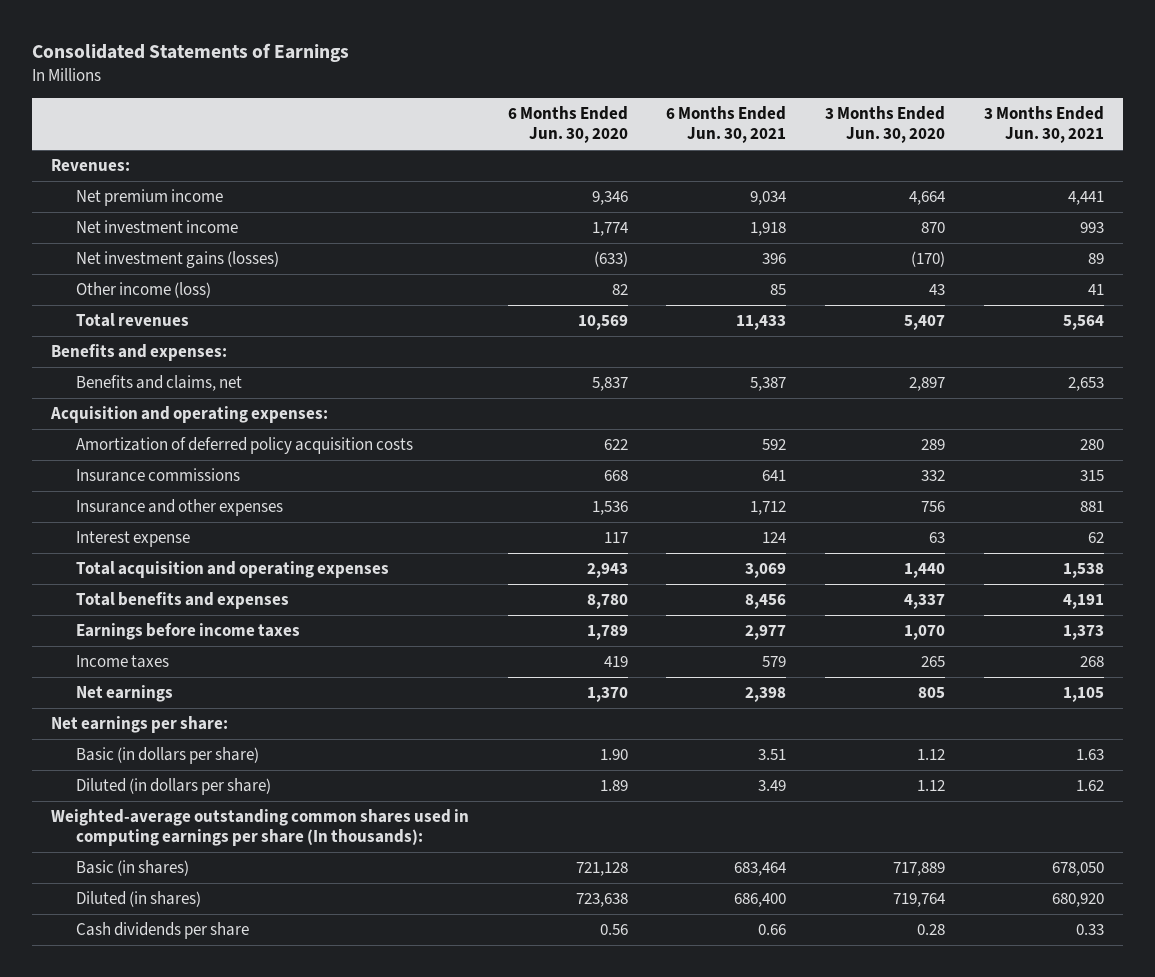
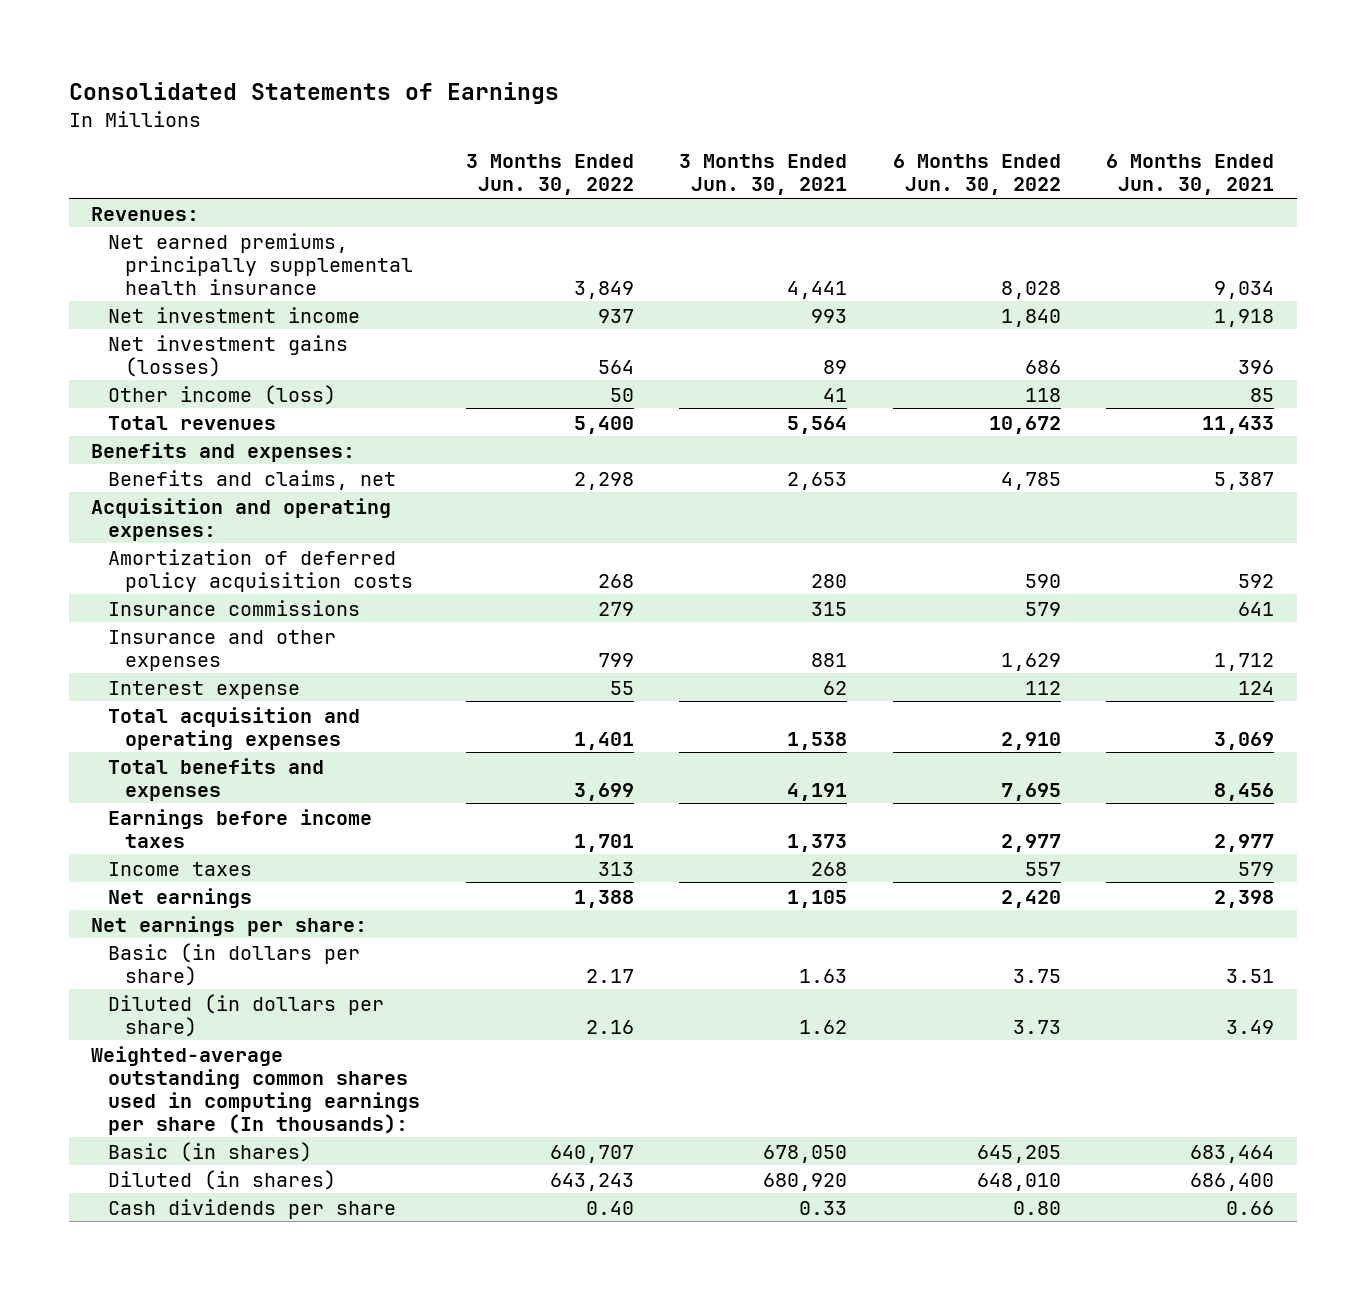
- | 6 Months Ended Jun. 30, 2020 | 6 Months Ended Jun. 30, 2021 | 3 Months Ended Jun. 30, 2020 | 3 Months Ended Jun. 30, 2021
+ | 3 Months Ended Jun. 30, 2022 | 3 Months Ended Jun. 30, 2021 | 6 Months Ended Jun. 30, 2022 | 6 Months Ended Jun. 30, 2021
- Net premium income | 9,346 | 9,034 | 4,664 | 4,441
+ Net earned premiums, principally supplemental health insurance | 3,849 | 4,441 | 8,028 | 9,034

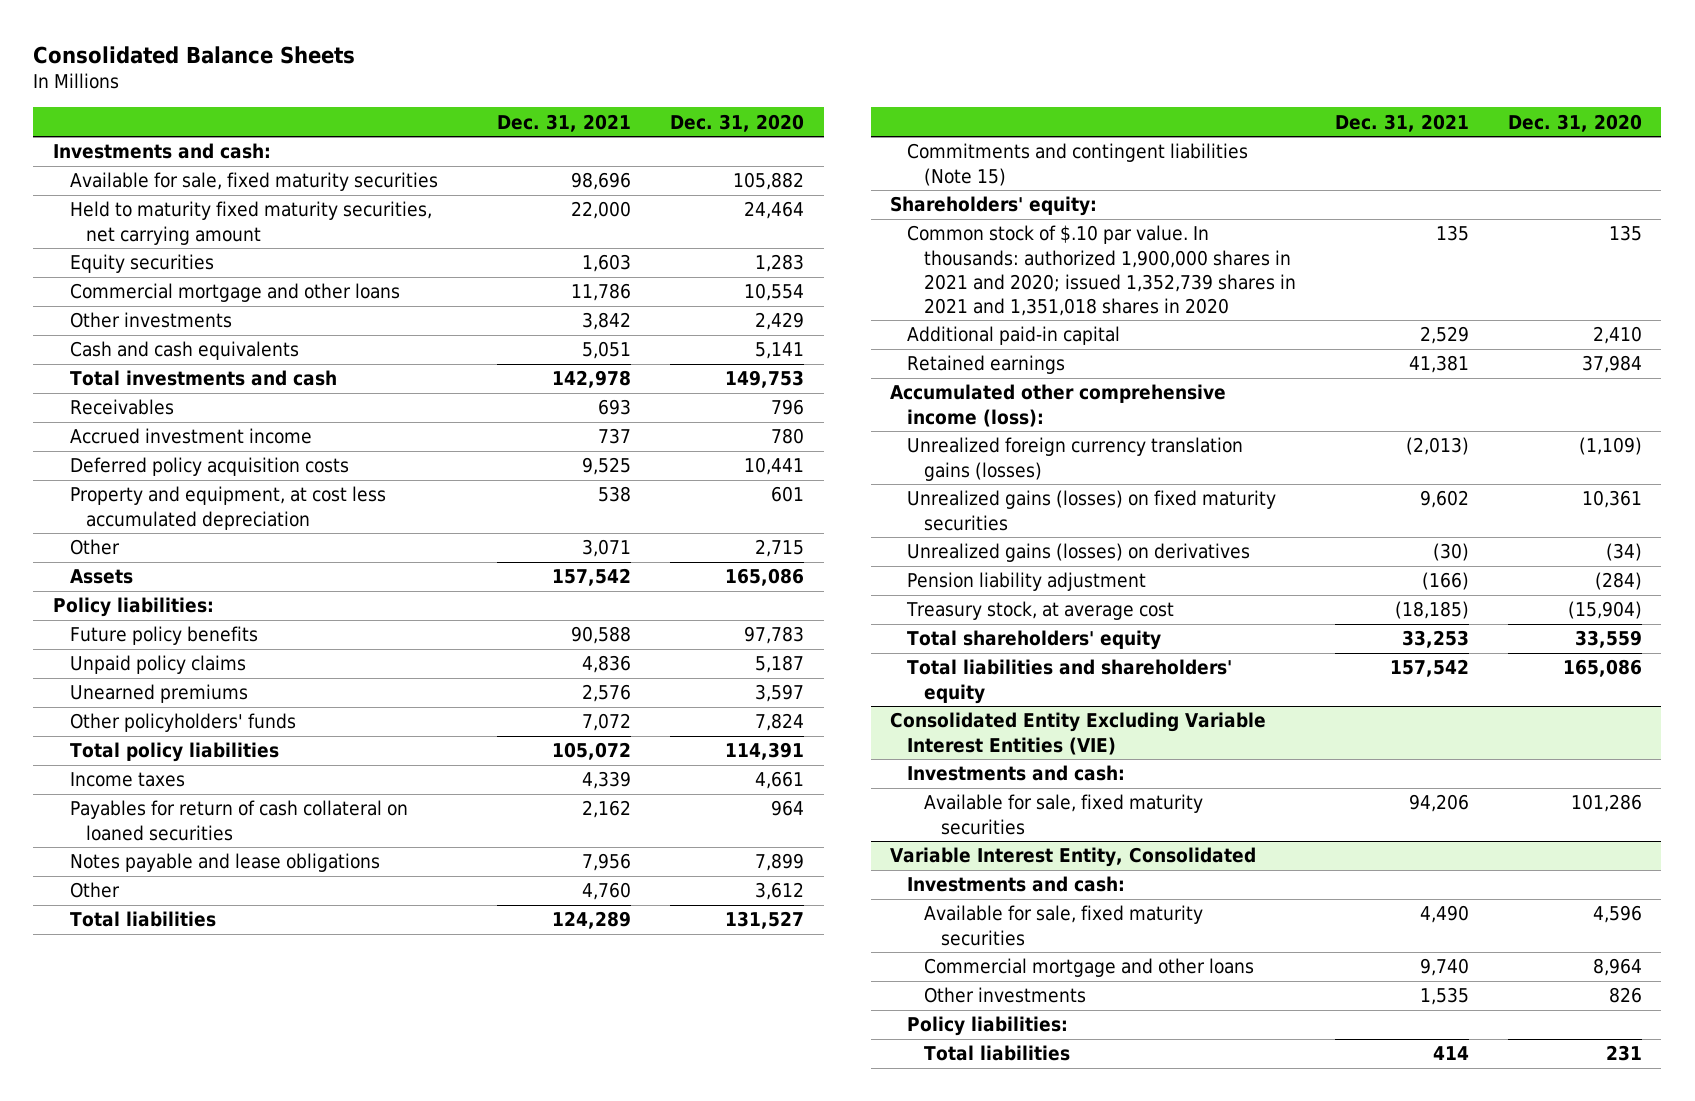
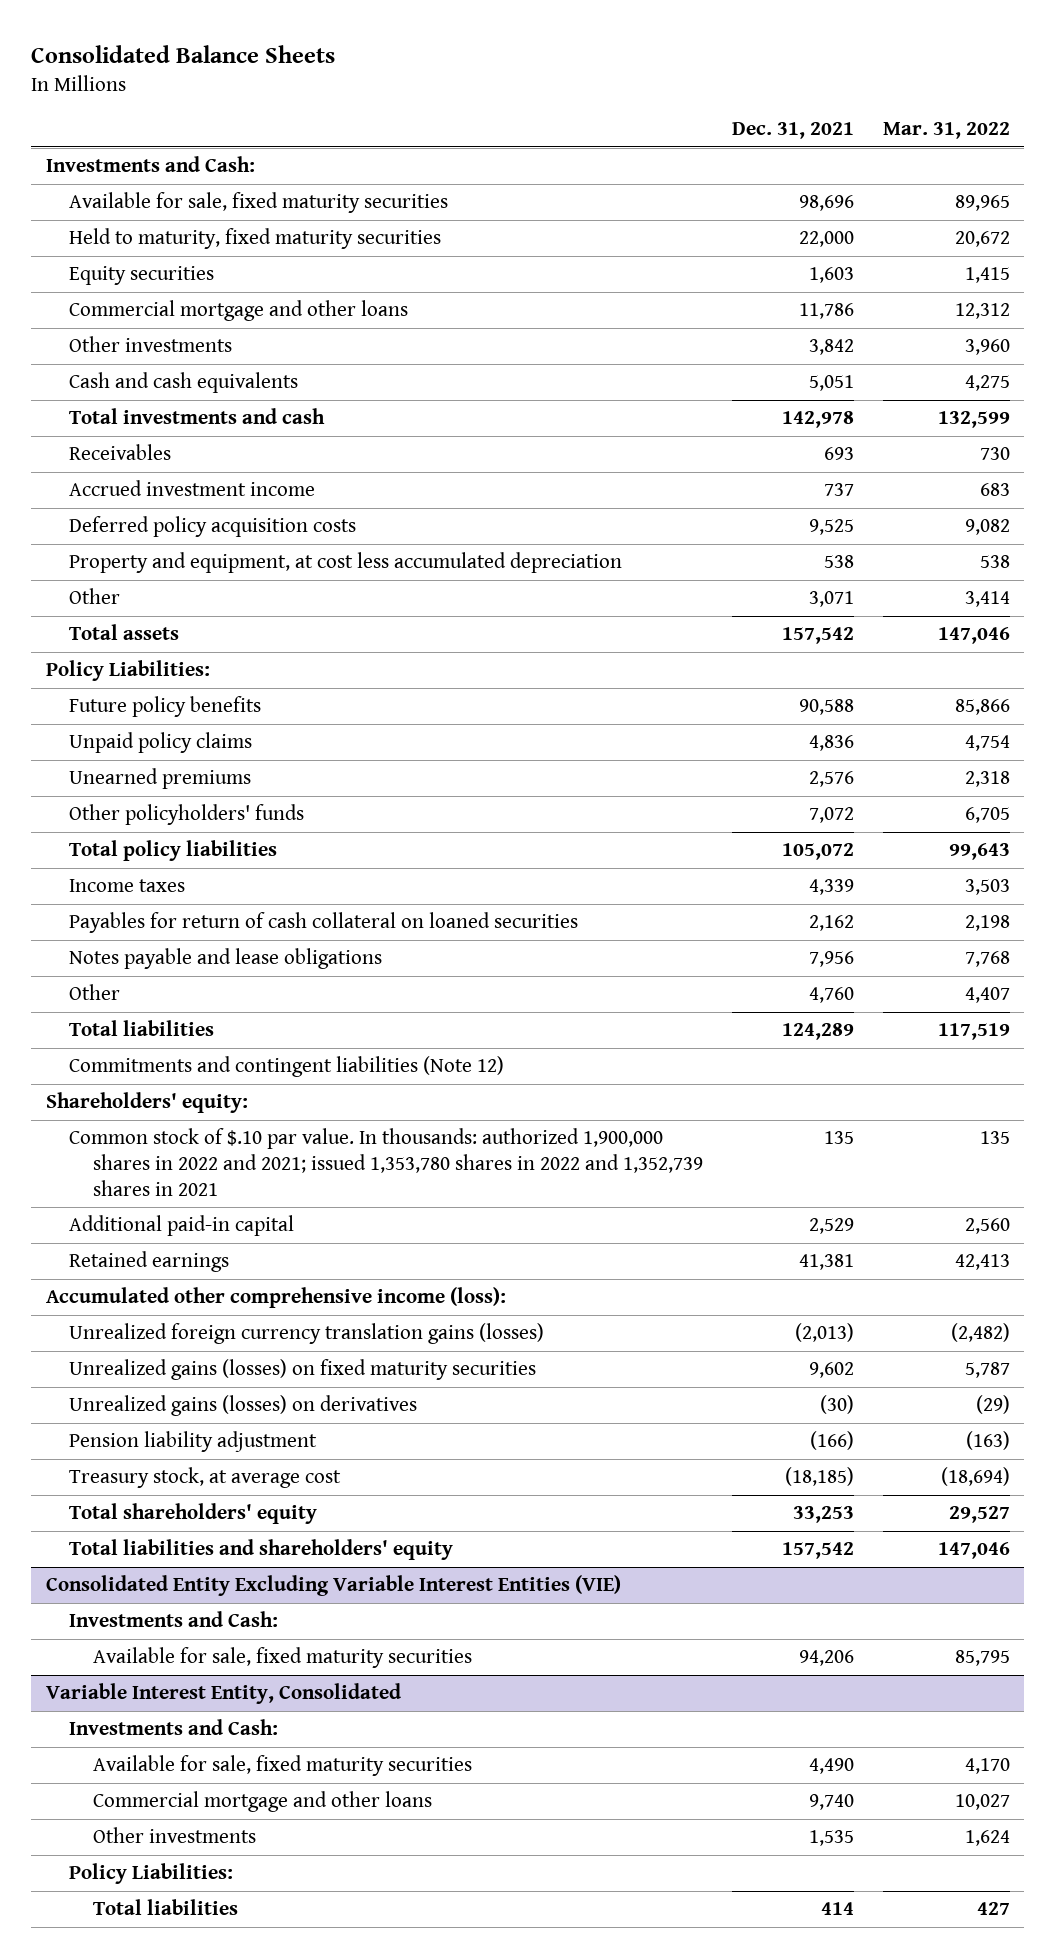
- | Dec. 31, 2021 | Dec. 31, 2020
+ | Dec. 31, 2021 | Mar. 31, 2022
- Investments and cash:
+ Investments and Cash:
- Held to maturity fixed maturity securities, net carrying amount | 22,000 | 24,464
+ Held to maturity, fixed maturity securities | 22,000 | 20,672
- Assets | 157,542 | 165,086
- Policy liabilities:
+ Total assets | 157,542 | 147,046
+ Policy Liabilities:
- Commitments and contingent liabilities (Note 15)
+ Commitments and contingent liabilities (Note 12)
- Common stock of $.10 par value. In thousands: authorized 1,900,000 shares in 2021 and 2020; issued 1,352,739 shares in 2021 and 1,351,018 shares in 2020 | 135 | 135
+ Common stock of $.10 par value. In thousands: authorized 1,900,000 shares in 2022 and 2021; issued 1,353,780 shares in 2022 and 1,352,739 shares in 2021 | 135 | 135
@ Consolidated Entity Excluding Variable Interest Entities (VIE)
- Investments and cash:
+ Investments and Cash:
@ Variable Interest Entity, Consolidated
- Investments and cash:
+ Investments and Cash:
- Policy liabilities:
+ Policy Liabilities:

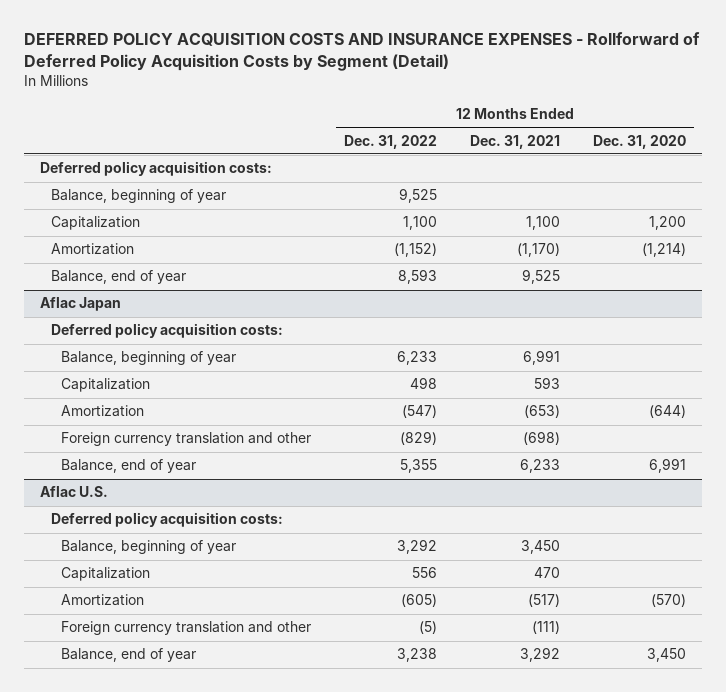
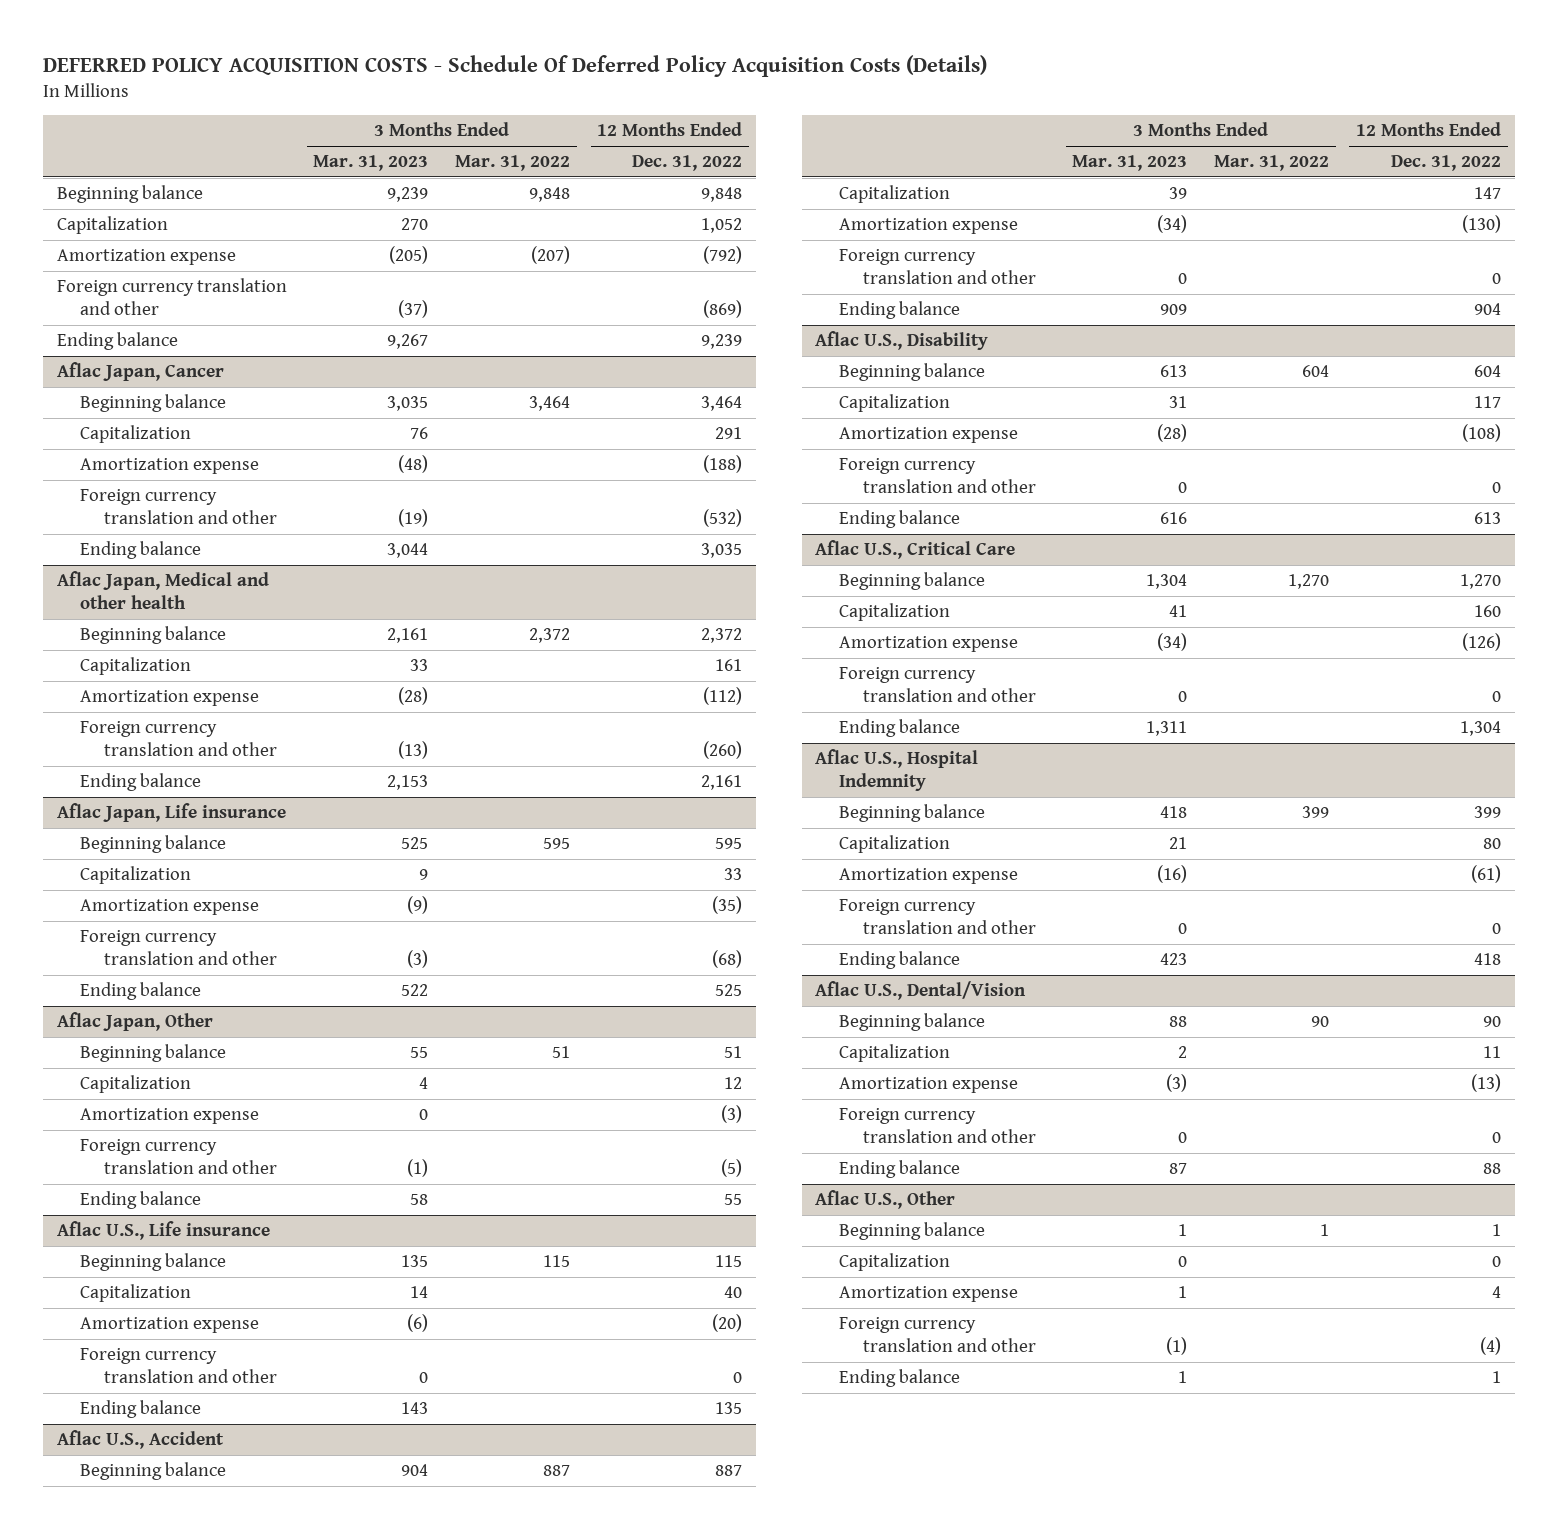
- DEFERRED POLICY ACQUISITION COSTS AND INSURANCE EXPENSES - Rollforward of Deferred Policy Acquisition Costs by Segment (Detail)
+ DEFERRED POLICY ACQUISITION COSTS - Schedule Of Deferred Policy Acquisition Costs (Details)
- | 12 Months Ended Dec. 31, 2022 | 12 Months Ended Dec. 31, 2021 | 12 Months Ended Dec. 31, 2020
+ | 3 Months Ended Mar. 31, 2023 | 3 Months Ended Mar. 31, 2022 | 12 Months Ended Dec. 31, 2022
- Deferred policy acquisition costs:
- Balance, beginning of year | 9,525 | |
- Capitalization | 1,100 | 1,100 | 1,200
- Amortization | (1,152) | (1,170) | (1,214)
- Balance, end of year | 8,593 | 9,525 |
- Aflac Japan
- Deferred policy acquisition costs:
- Balance, beginning of year | 6,233 | 6,991 |
- Capitalization | 498 | 593 |
- Amortization | (547) | (653) | (644)
- Foreign currency translation and other | (829) | (698) |
- Balance, end of year | 5,355 | 6,233 | 6,991
- Aflac U.S.
- Deferred policy acquisition costs:
- Balance, beginning of year | 3,292 | 3,450 |
- Capitalization | 556 | 470 |
- Amortization | (605) | (517) | (570)
+ Beginning balance | 9,239 | 9,848 | 9,848
+ Capitalization | 270 | | 1,052
+ Amortization expense | (205) | (207) | (792)
+ Foreign currency translation and other | (37) | | (869)
+ Ending balance | 9,267 | | 9,239
+ Aflac Japan, Cancer
+ Beginning balance | 3,035 | 3,464 | 3,464
+ Capitalization | 76 | | 291
+ Amortization expense | (48) | | (188)
+ Foreign currency translation and other | (19) | | (532)
+ Ending balance | 3,044 | | 3,035
+ Aflac Japan, Medical and other health
+ Beginning balance | 2,161 | 2,372 | 2,372
+ Capitalization | 33 | | 161
+ Amortization expense | (28) | | (112)
+ Foreign currency translation and other | (13) | | (260)
+ Ending balance | 2,153 | | 2,161
+ Aflac Japan, Life insurance
+ Beginning balance | 525 | 595 | 595
+ Capitalization | 9 | | 33
+ Amortization expense | (9) | | (35)
+ Foreign currency translation and other | (3) | | (68)
+ Ending balance | 522 | | 525
+ Aflac Japan, Other
+ Beginning balance | 55 | 51 | 51
+ Capitalization | 4 | | 12
+ Amortization expense | 0 | | (3)
- Balance, end of year | 3,238 | 3,292 | 3,450
+ Ending balance | 58 | | 55
+ Aflac U.S., Life insurance
+ Beginning balance | 135 | 115 | 115
+ Capitalization | 14 | | 40
+ Amortization expense | (6) | | (20)
+ Foreign currency translation and other | 0 | | 0
+ Ending balance | 143 | | 135
+ Aflac U.S., Accident
+ Beginning balance | 904 | 887 | 887
+ Capitalization | 39 | | 147
+ Amortization expense | (34) | | (130)
+ Foreign currency translation and other | 0 | | 0
+ Ending balance | 909 | | 904
+ Aflac U.S., Disability
+ Beginning balance | 613 | 604 | 604
+ Capitalization | 31 | | 117
+ Amortization expense | (28) | | (108)
+ Foreign currency translation and other | 0 | | 0
+ Ending balance | 616 | | 613
+ Aflac U.S., Critical Care
+ Beginning balance | 1,304 | 1,270 | 1,270
+ Capitalization | 41 | | 160
+ Amortization expense | (34) | | (126)
+ Foreign currency translation and other | 0 | | 0
+ Ending balance | 1,311 | | 1,304
+ Aflac U.S., Hospital Indemnity
+ Beginning balance | 418 | 399 | 399
+ Capitalization | 21 | | 80
+ Amortization expense | (16) | | (61)
+ Foreign currency translation and other | 0 | | 0
+ Ending balance | 423 | | 418
+ Aflac U.S., Dental/Vision
+ Beginning balance | 88 | 90 | 90
+ Capitalization | 2 | | 11
+ Amortization expense | (3) | | (13)
+ Foreign currency translation and other | 0 | | 0
+ Ending balance | 87 | | 88
+ Aflac U.S., Other
+ Beginning balance | 1 | 1 | 1
+ Capitalization | 0 | | 0
+ Amortization expense | 1 | | 4
+ Foreign currency translation and other | (1) | | (4)
+ Ending balance | 1 | | 1

